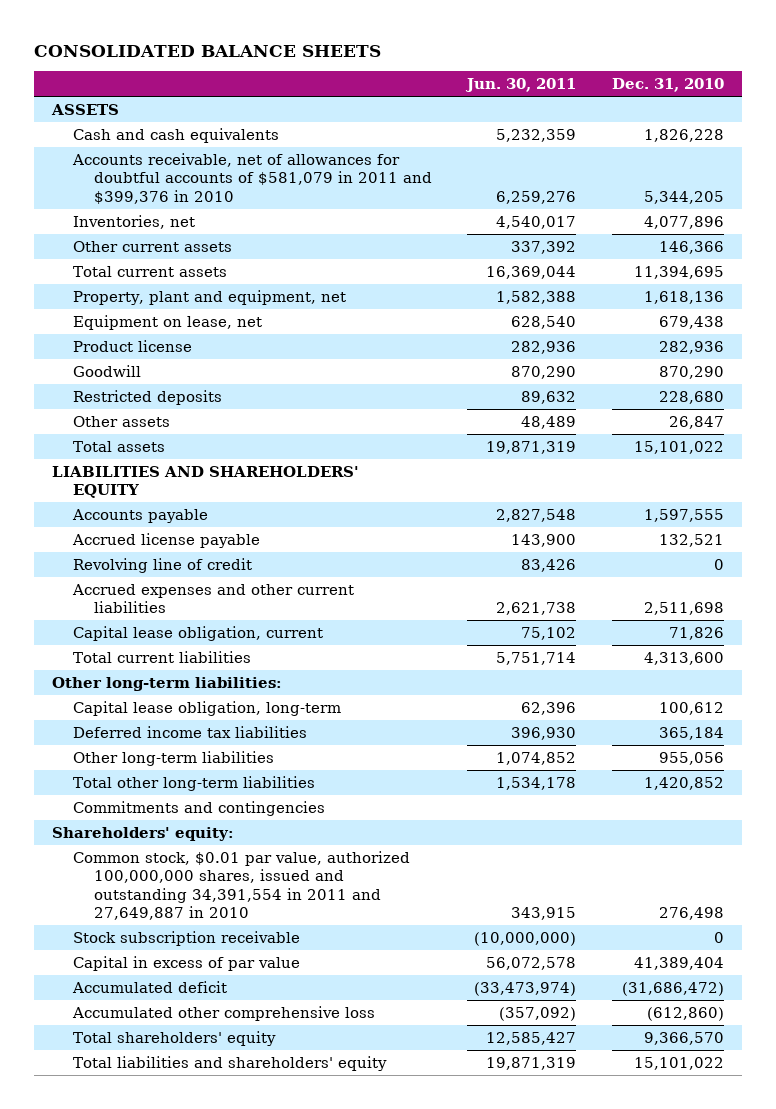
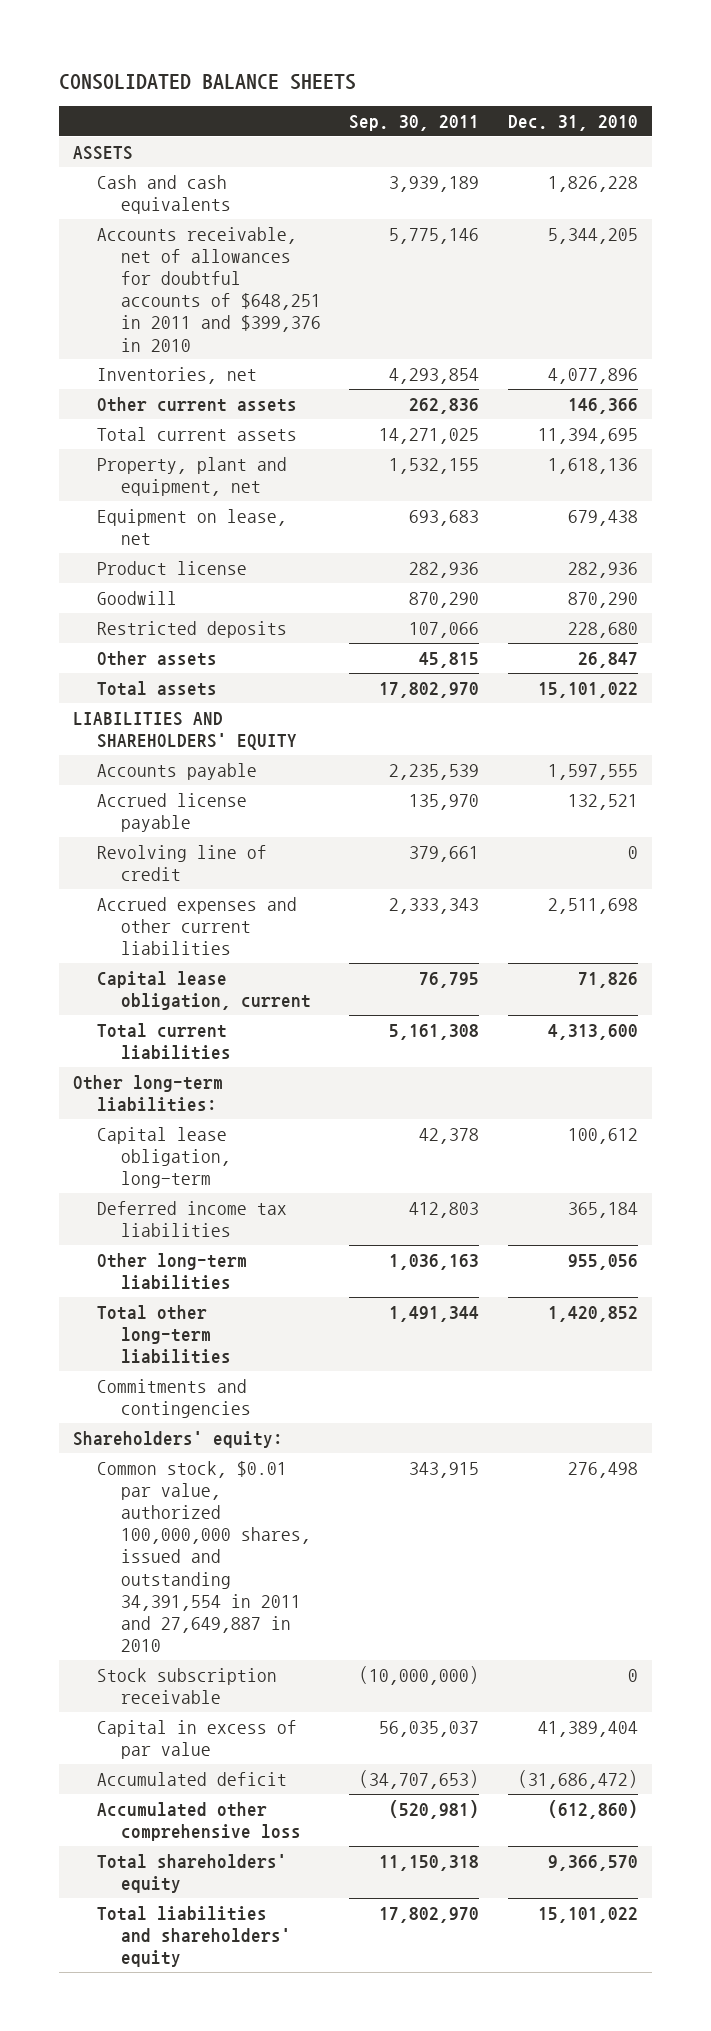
- | Jun. 30, 2011 | Dec. 31, 2010
+ | Sep. 30, 2011 | Dec. 31, 2010
- Accounts receivable, net of allowances for doubtful accounts of $581,079 in 2011 and $399,376 in 2010 | 6,259,276 | 5,344,205
+ Accounts receivable, net of allowances for doubtful accounts of $648,251 in 2011 and $399,376 in 2010 | 5,775,146 | 5,344,205

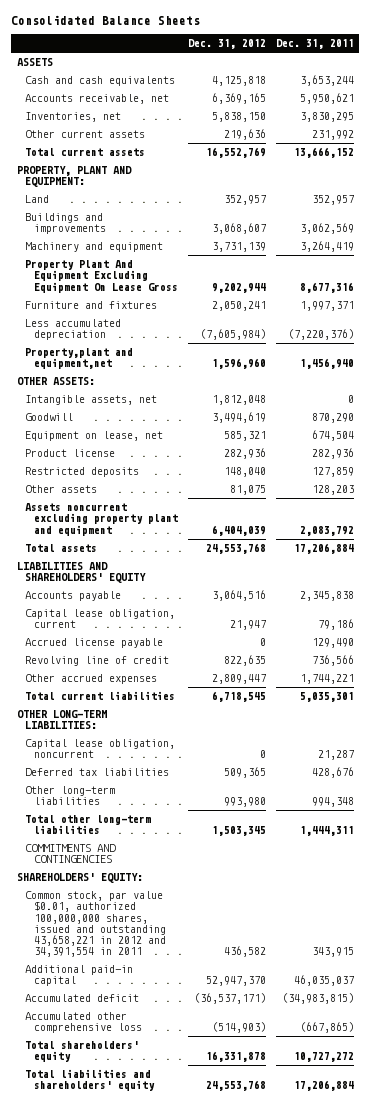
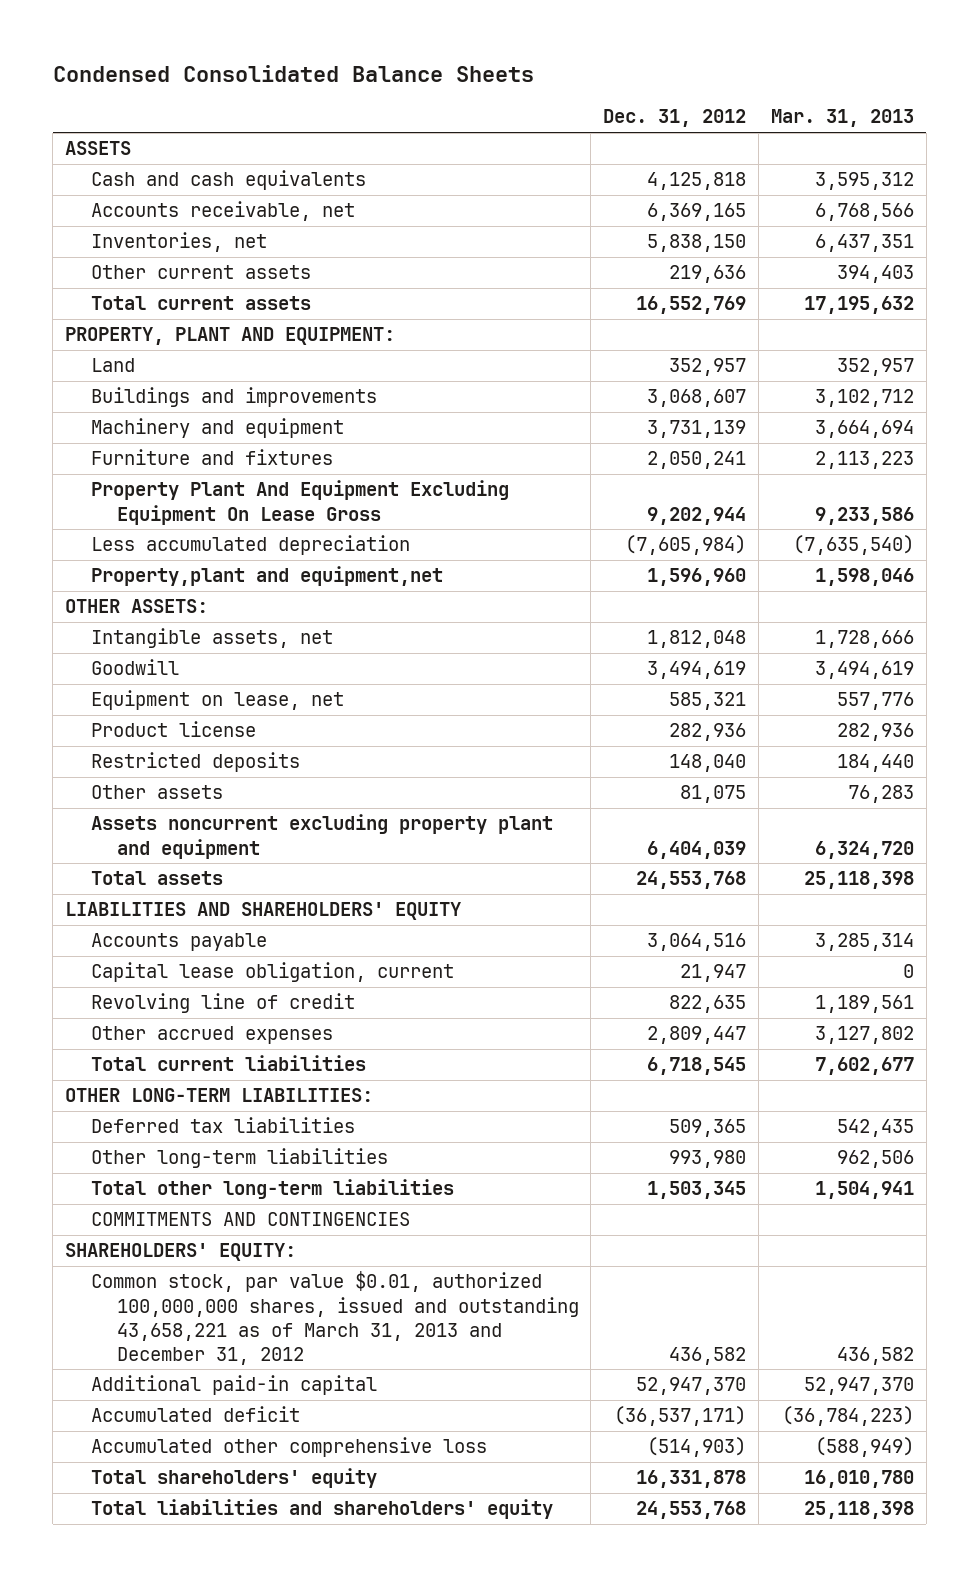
- Consolidated Balance Sheets
+ Condensed Consolidated Balance Sheets
- | Dec. 31, 2012 | Dec. 31, 2011
+ | Dec. 31, 2012 | Mar. 31, 2013
moved down: Property Plant And Equipment Excluding Equipment On Lease Gross | 9,202,944 | 9,233,586
- Accrued license payable | 0 | 129,490
- Capital lease obligation, noncurrent | 0 | 21,287
- Common stock, par value $0.01, authorized 100,000,000 shares, issued and outstanding 43,658,221 in 2012 and 34,391,554 in 2011 | 436,582 | 343,915
+ Common stock, par value $0.01, authorized 100,000,000 shares, issued and outstanding 43,658,221 as of March 31, 2013 and December 31, 2012 | 436,582 | 436,582

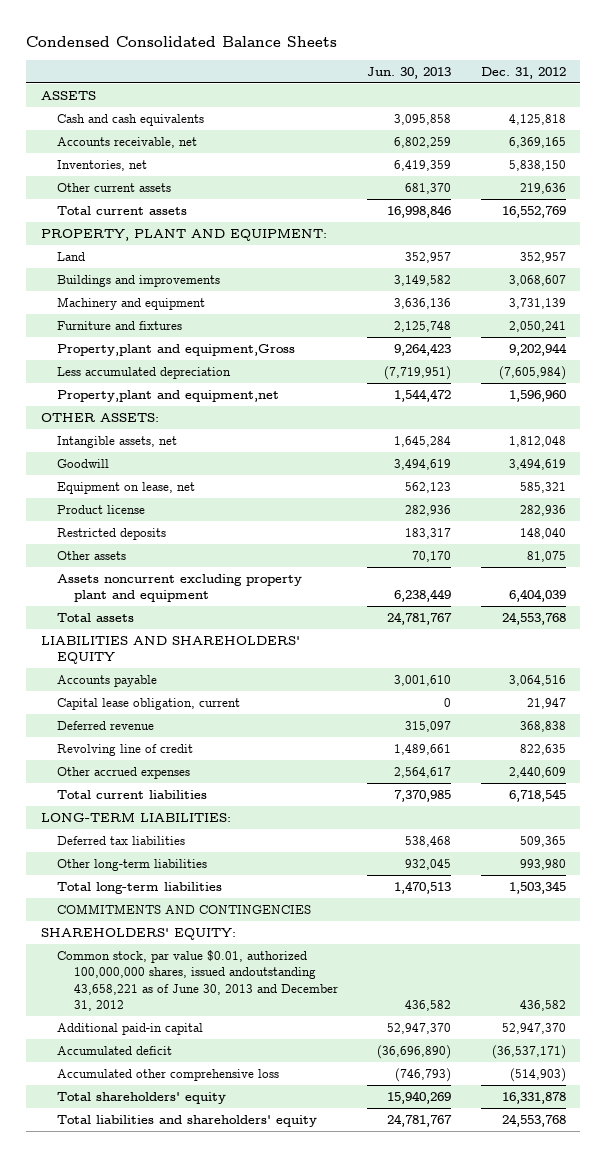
- | Dec. 31, 2012 | Mar. 31, 2013
+ | Jun. 30, 2013 | Dec. 31, 2012
- Property Plant And Equipment Excluding Equipment On Lease Gross | 9,202,944 | 9,233,586
+ Property,plant and equipment,Gross | 9,264,423 | 9,202,944
+ Deferred revenue | 315,097 | 368,838
- Other accrued expenses | 2,809,447 | 3,127,802
+ Other accrued expenses | 2,564,617 | 2,440,609
- OTHER LONG-TERM LIABILITIES:
+ LONG-TERM LIABILITIES:
- Total other long-term liabilities | 1,503,345 | 1,504,941
+ Total long-term liabilities | 1,470,513 | 1,503,345
- Common stock, par value $0.01, authorized 100,000,000 shares, issued and outstanding 43,658,221 as of March 31, 2013 and December 31, 2012 | 436,582 | 436,582
+ Common stock, par value $0.01, authorized 100,000,000 shares, issued andoutstanding 43,658,221 as of June 30, 2013 and December 31, 2012 | 436,582 | 436,582

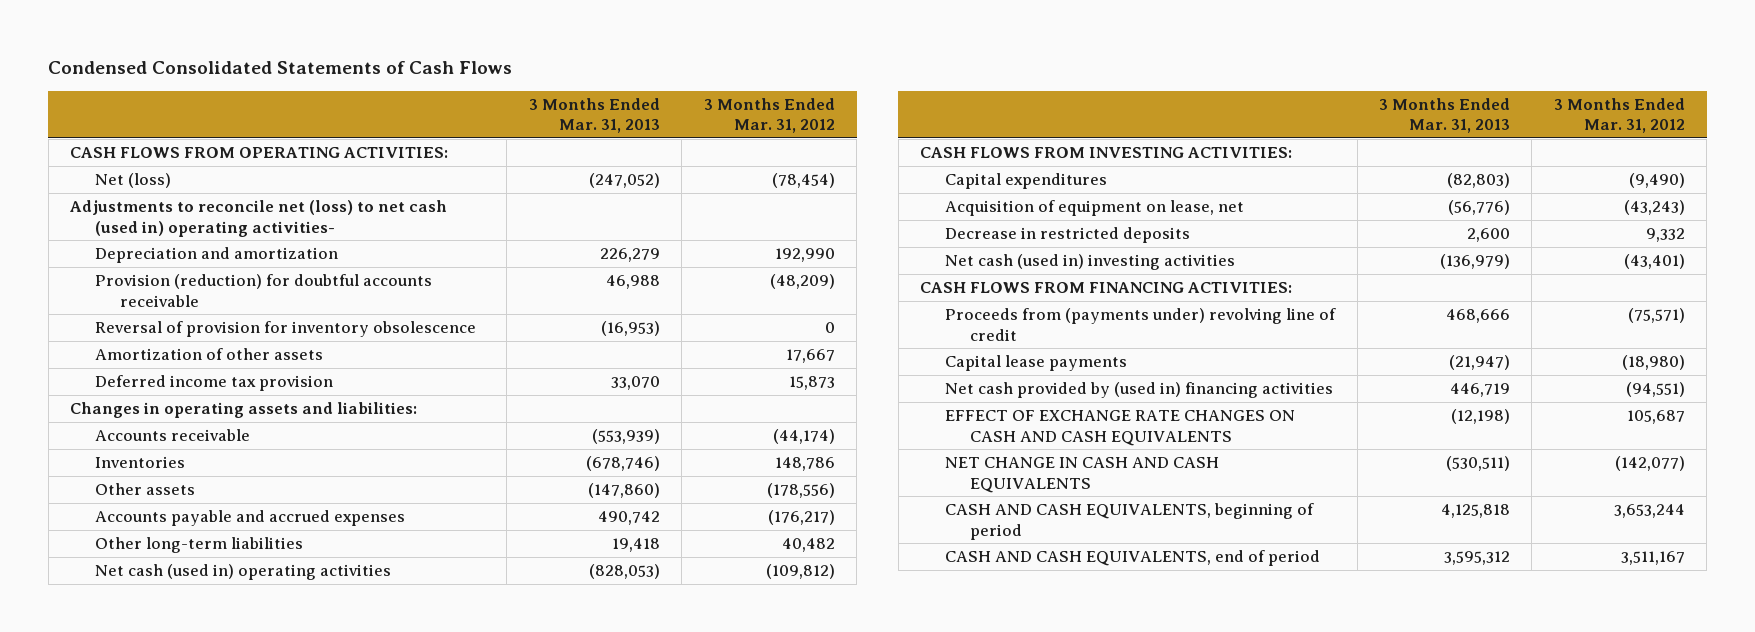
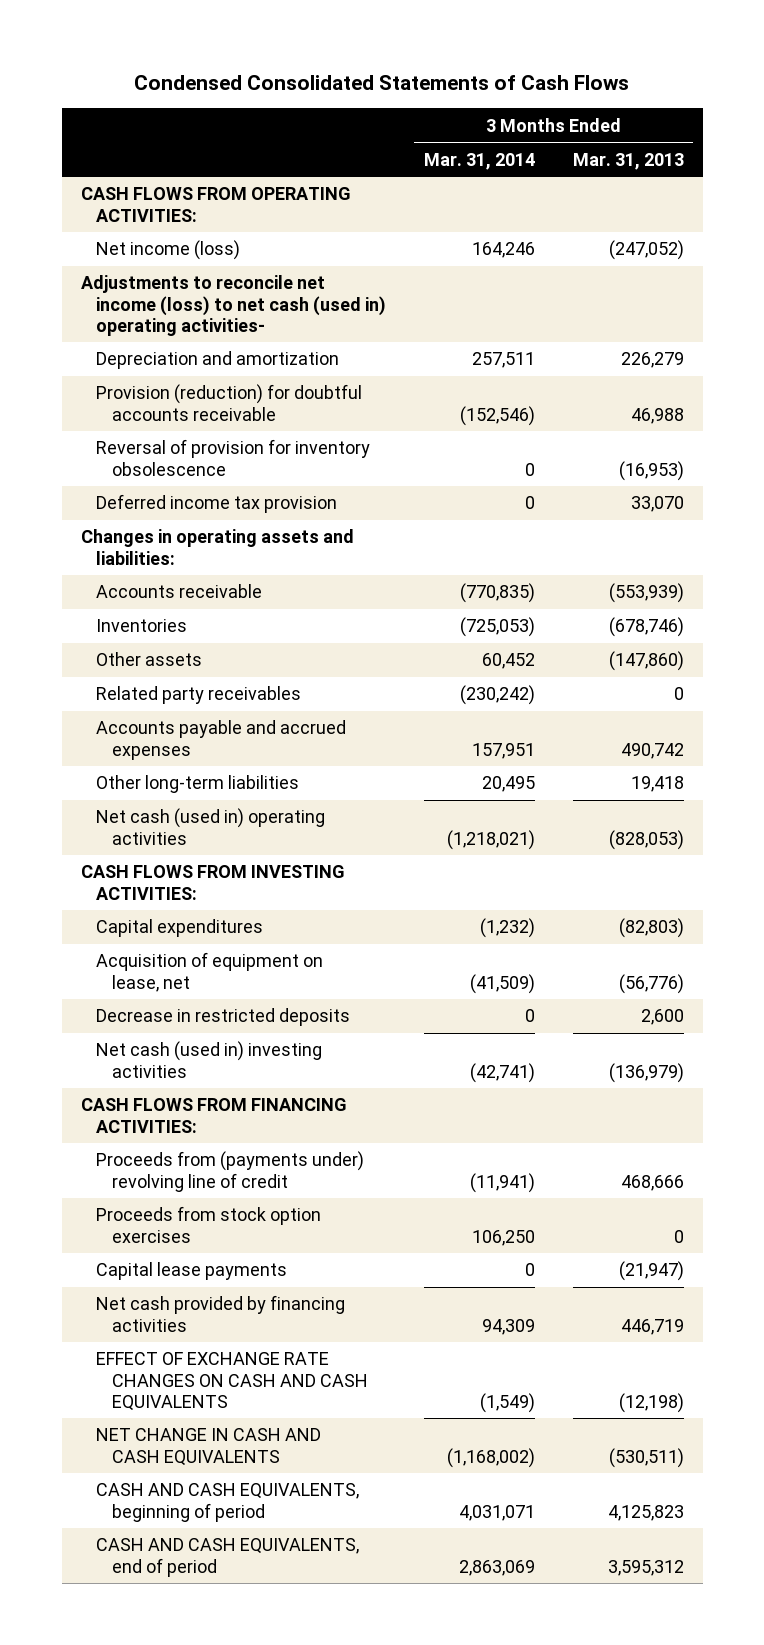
- | 3 Months Ended Mar. 31, 2013 | 3 Months Ended Mar. 31, 2012
+ | 3 Months Ended Mar. 31, 2014 | 3 Months Ended Mar. 31, 2013
- Net (loss) | (247,052) | (78,454)
- Adjustments to reconcile net (loss) to net cash (used in) operating activities-
+ Net income (loss) | 164,246 | (247,052)
+ Adjustments to reconcile net income (loss) to net cash (used in) operating activities-
- Amortization of other assets | | 17,667
+ Related party receivables | (230,242) | 0
+ Proceeds from stock option exercises | 106,250 | 0
- Net cash provided by (used in) financing activities | 446,719 | (94,551)
+ Net cash provided by financing activities | 94,309 | 446,719
- CASH AND CASH EQUIVALENTS, beginning of period | 4,125,818 | 3,653,244
+ CASH AND CASH EQUIVALENTS, beginning of period | 4,031,071 | 4,125,823

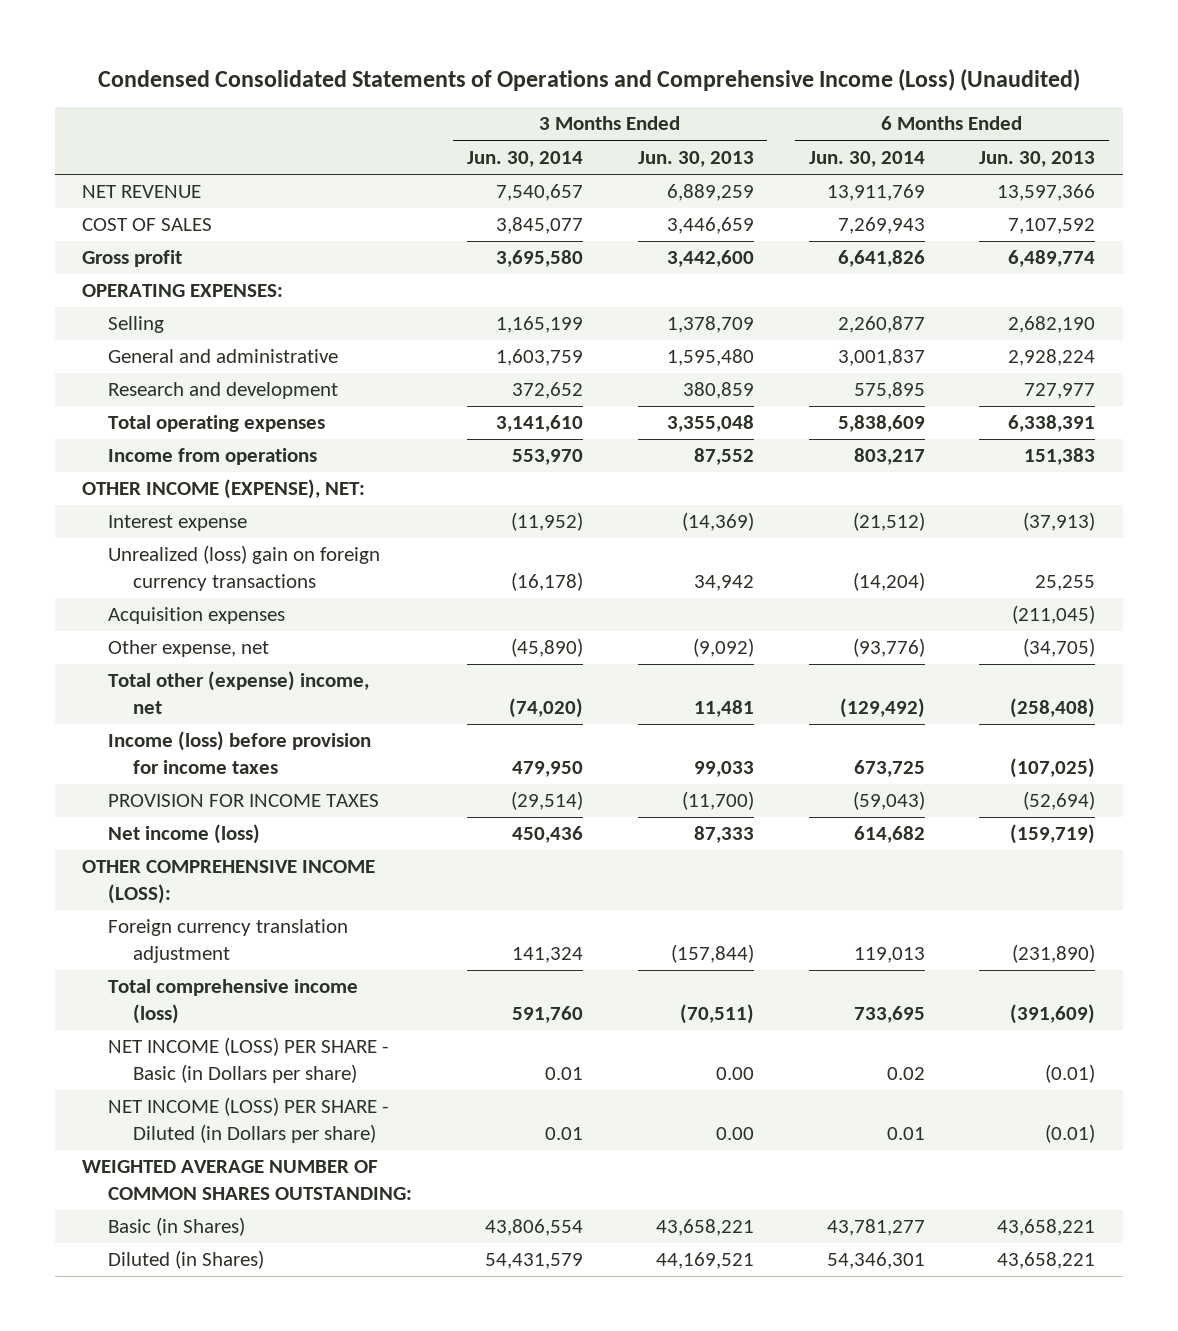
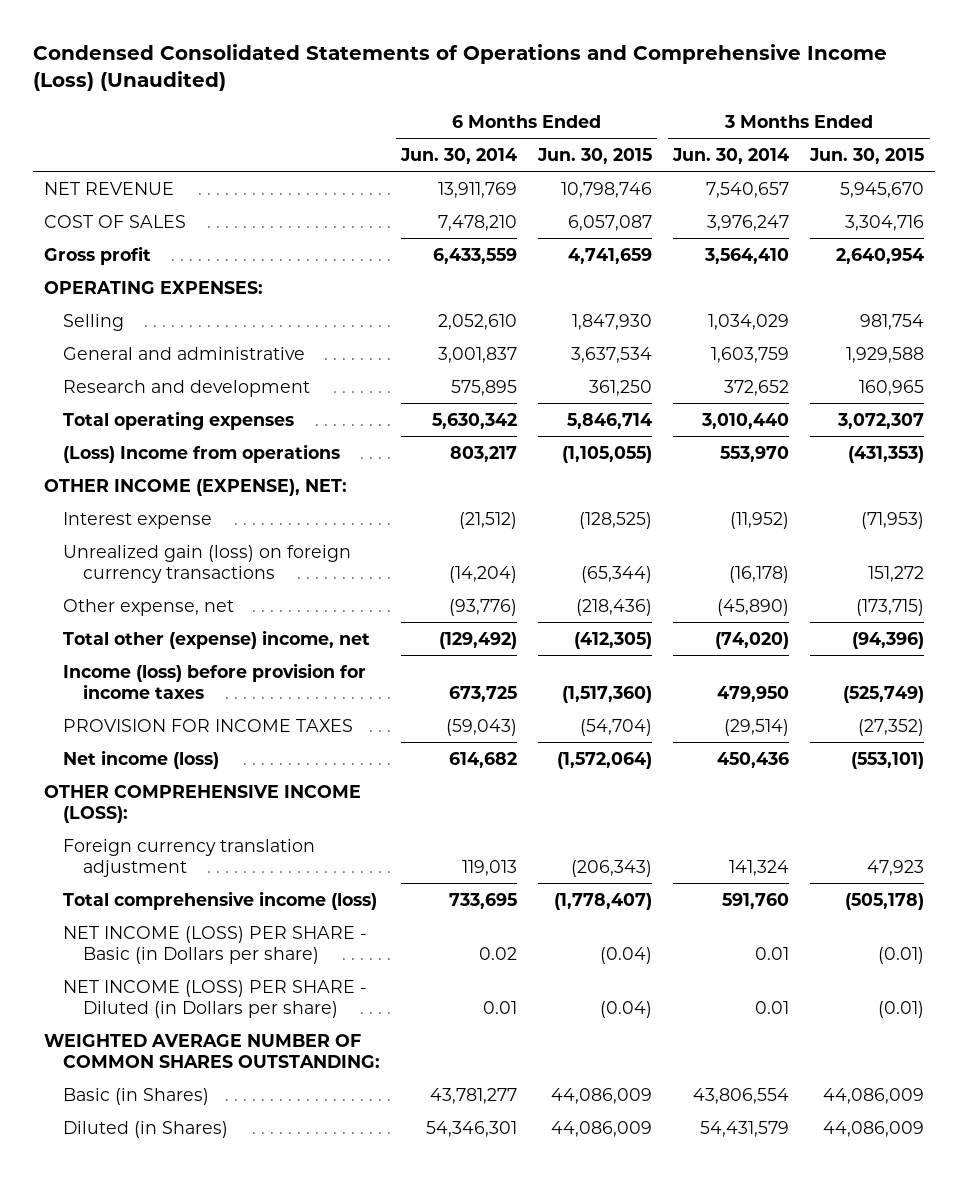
- | 3 Months Ended Jun. 30, 2014 | 3 Months Ended Jun. 30, 2013 | 6 Months Ended Jun. 30, 2014 | 6 Months Ended Jun. 30, 2013
+ | 6 Months Ended Jun. 30, 2014 | 6 Months Ended Jun. 30, 2015 | 3 Months Ended Jun. 30, 2014 | 3 Months Ended Jun. 30, 2015
- COST OF SALES | 3,845,077 | 3,446,659 | 7,269,943 | 7,107,592
- Gross profit | 3,695,580 | 3,442,600 | 6,641,826 | 6,489,774
+ COST OF SALES | 7,478,210 | 6,057,087 | 3,976,247 | 3,304,716
+ Gross profit | 6,433,559 | 4,741,659 | 3,564,410 | 2,640,954
- Selling | 1,165,199 | 1,378,709 | 2,260,877 | 2,682,190
+ Selling | 2,052,610 | 1,847,930 | 1,034,029 | 981,754
- Total operating expenses | 3,141,610 | 3,355,048 | 5,838,609 | 6,338,391
- Income from operations | 553,970 | 87,552 | 803,217 | 151,383
+ Total operating expenses | 5,630,342 | 5,846,714 | 3,010,440 | 3,072,307
+ (Loss) Income from operations | 803,217 | (1,105,055) | 553,970 | (431,353)
- Unrealized (loss) gain on foreign currency transactions | (16,178) | 34,942 | (14,204) | 25,255
- Acquisition expenses | | | | (211,045)
+ Unrealized gain (loss) on foreign currency transactions | (14,204) | (65,344) | (16,178) | 151,272

